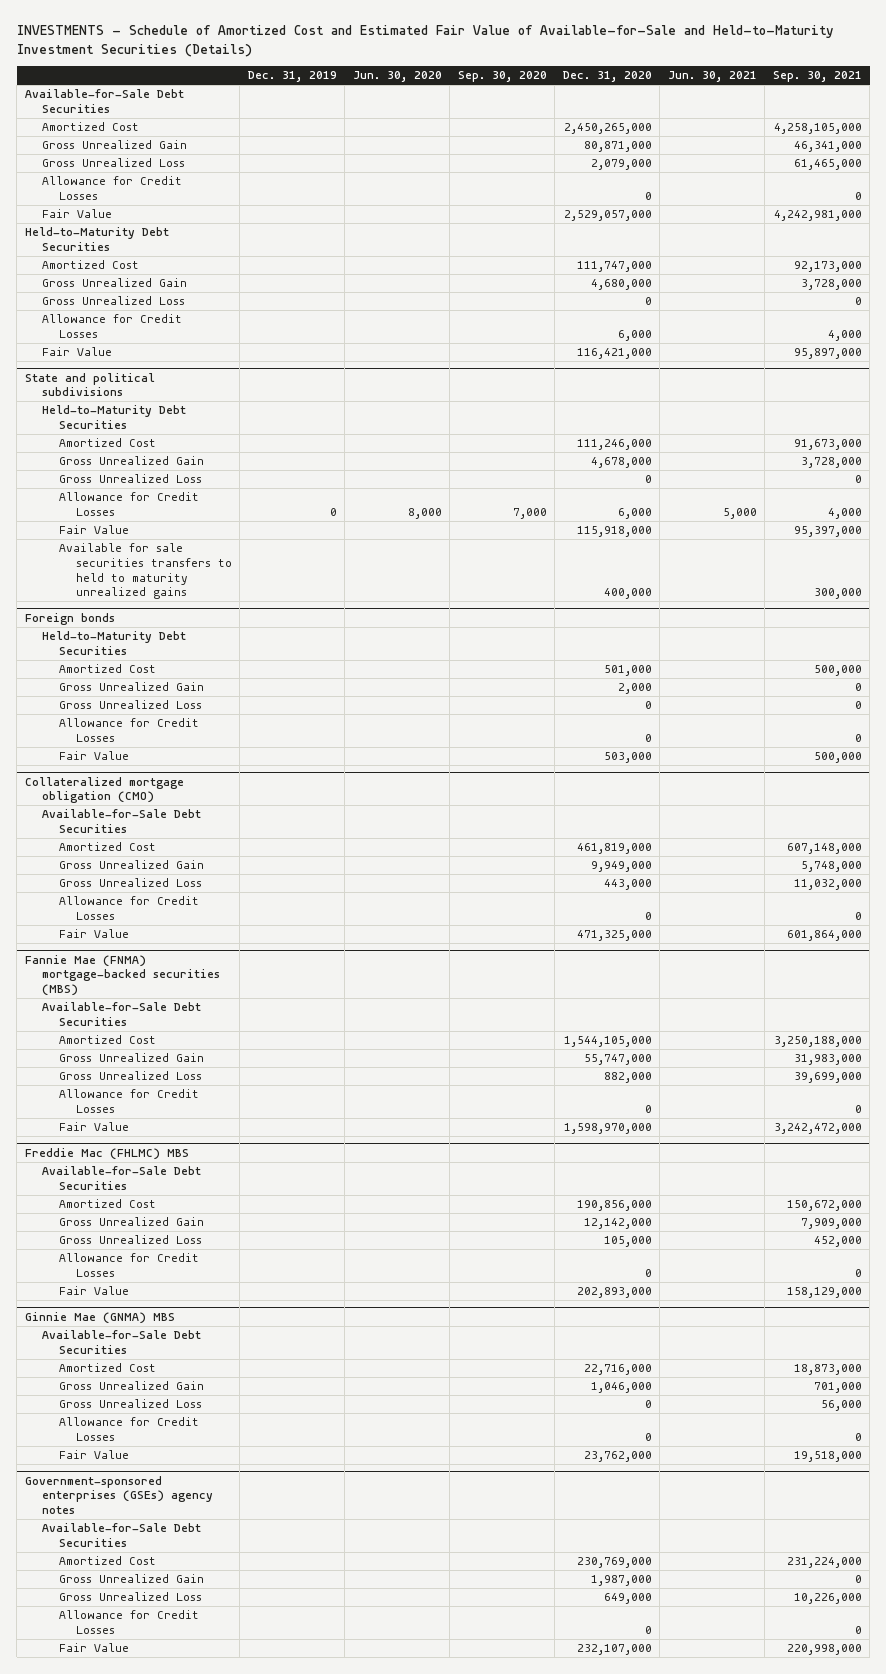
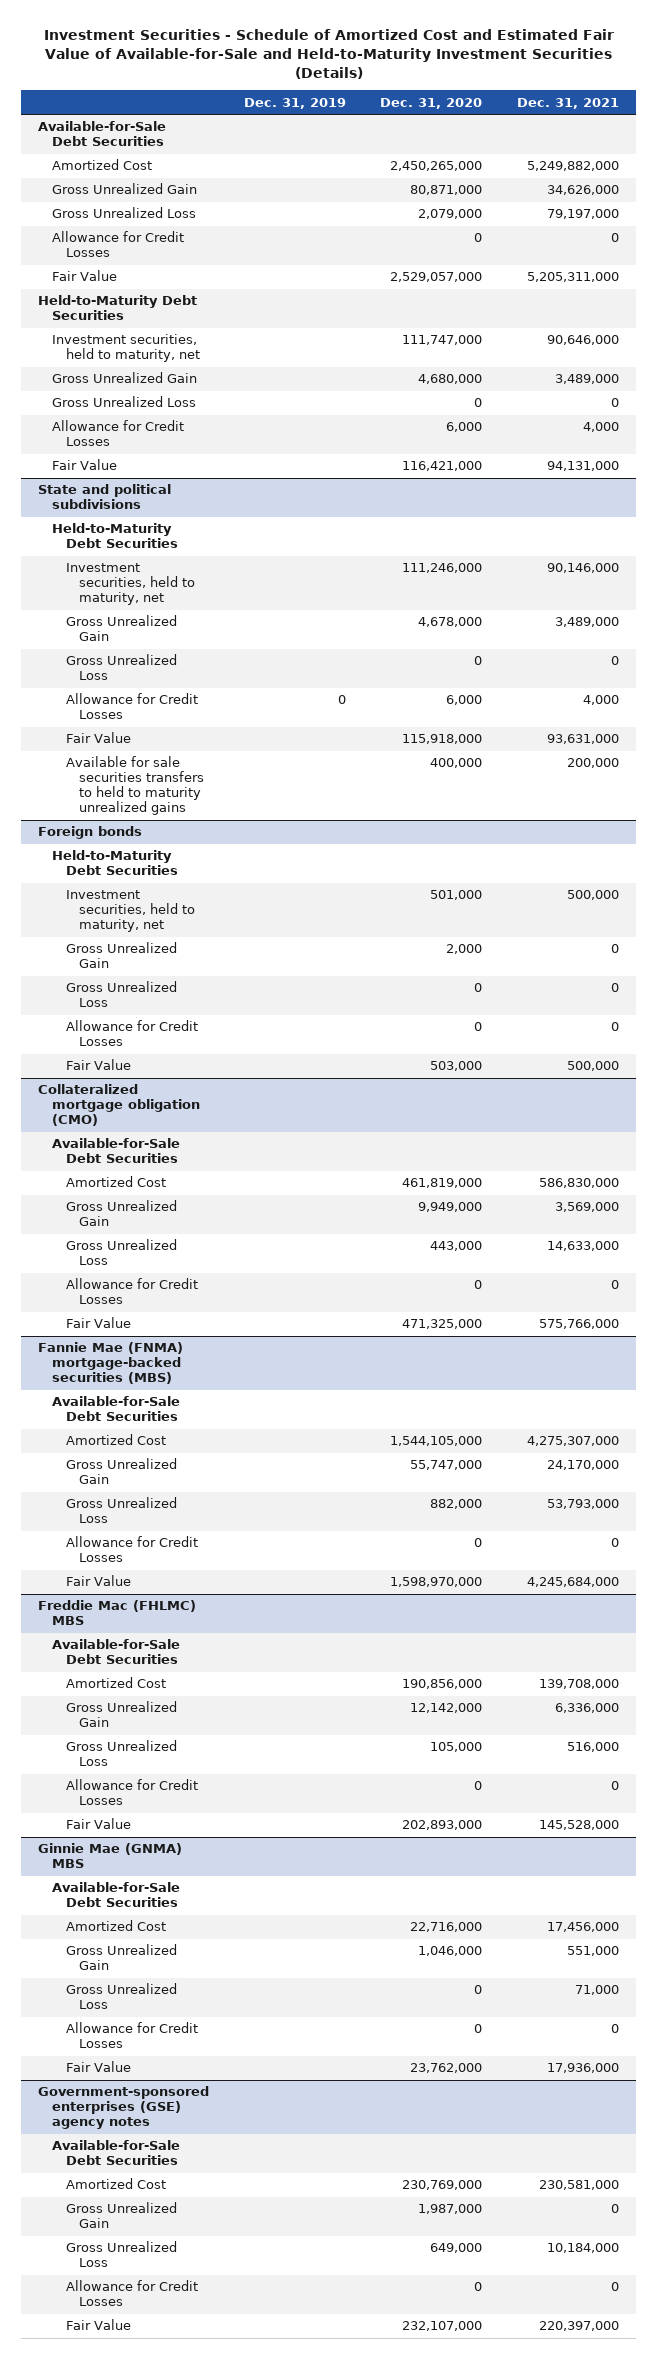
- INVESTMENTS - Schedule of Amortized Cost and Estimated Fair Value of Available-for-Sale and Held-to-Maturity Investment Securities (Details)
+ Investment Securities - Schedule of Amortized Cost and Estimated Fair Value of Available-for-Sale and Held-to-Maturity Investment Securities (Details)
- | Dec. 31, 2019 | Jun. 30, 2020 | Sep. 30, 2020 | Dec. 31, 2020 | Jun. 30, 2021 | Sep. 30, 2021
+ | Dec. 31, 2019 | Dec. 31, 2020 | Dec. 31, 2021
- Amortized Cost | | | | 111,747,000 | | 92,173,000
+ Investment securities, held to maturity, net | | 111,747,000 | 90,646,000
@ State and political subdivisions
- Amortized Cost | | | | 111,246,000 | | 91,673,000
+ Investment securities, held to maturity, net | | 111,246,000 | 90,146,000
@ Foreign bonds
- Amortized Cost | | | | 501,000 | | 500,000
+ Investment securities, held to maturity, net | | 501,000 | 500,000
- Government-sponsored enterprises (GSEs) agency notes
+ Government-sponsored enterprises (GSE) agency notes

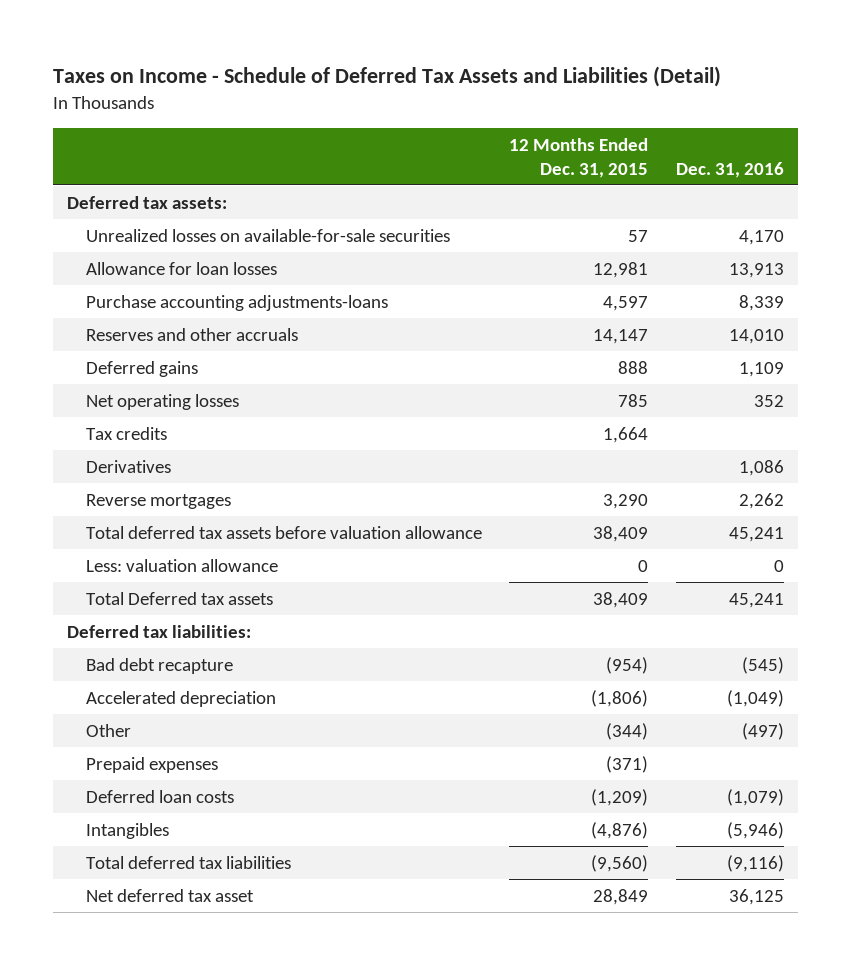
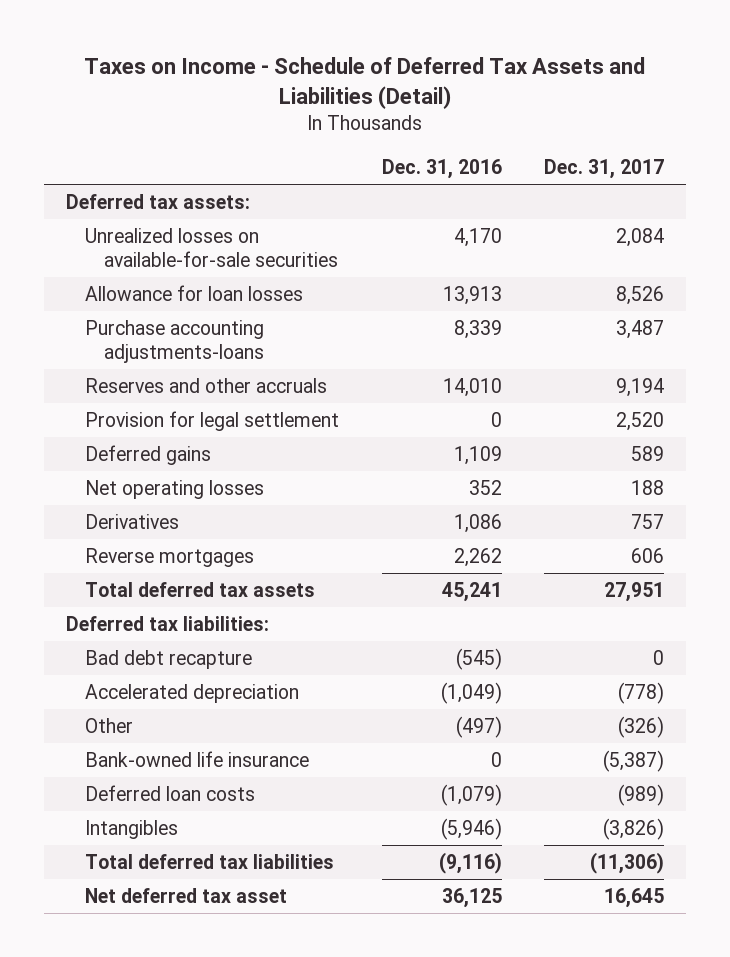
- | 12 Months Ended Dec. 31, 2015 | Dec. 31, 2016
+ | Dec. 31, 2016 | Dec. 31, 2017
+ Provision for legal settlement | 0 | 2,520
- Tax credits | 1,664 |
- Total deferred tax assets before valuation allowance | 38,409 | 45,241
- Less: valuation allowance | 0 | 0
- Total Deferred tax assets | 38,409 | 45,241
+ Total deferred tax assets | 45,241 | 27,951
- Prepaid expenses | (371) |
+ Bank-owned life insurance | 0 | (5,387)

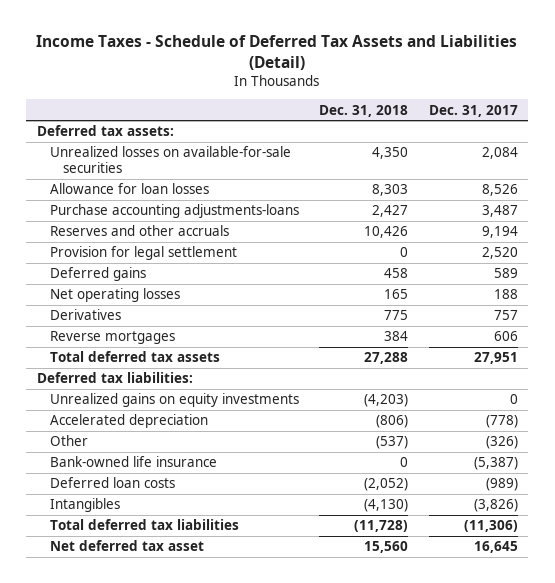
- Taxes on Income - Schedule of Deferred Tax Assets and Liabilities (Detail)
+ Income Taxes - Schedule of Deferred Tax Assets and Liabilities (Detail)
- | Dec. 31, 2016 | Dec. 31, 2017
+ | Dec. 31, 2018 | Dec. 31, 2017
- Bad debt recapture | (545) | 0
+ Unrealized gains on equity investments | (4,203) | 0

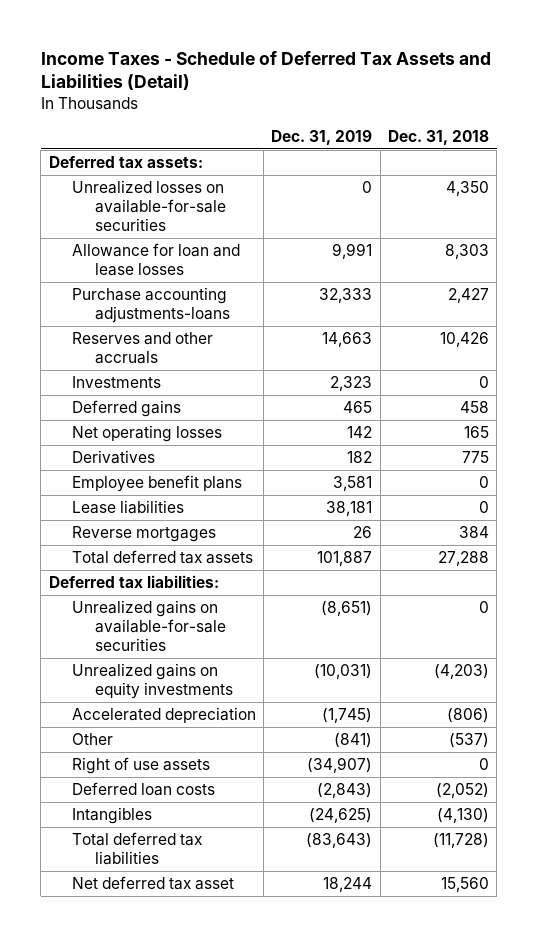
- | Dec. 31, 2018 | Dec. 31, 2017
+ | Dec. 31, 2019 | Dec. 31, 2018
- Allowance for loan losses | 8,303 | 8,526
+ Allowance for loan and lease losses | 9,991 | 8,303
- Provision for legal settlement | 0 | 2,520
+ Investments | 2,323 | 0
+ Employee benefit plans | 3,581 | 0
+ Lease liabilities | 38,181 | 0
+ Unrealized gains on available-for-sale securities | (8,651) | 0
- Bank-owned life insurance | 0 | (5,387)
+ Right of use assets | (34,907) | 0

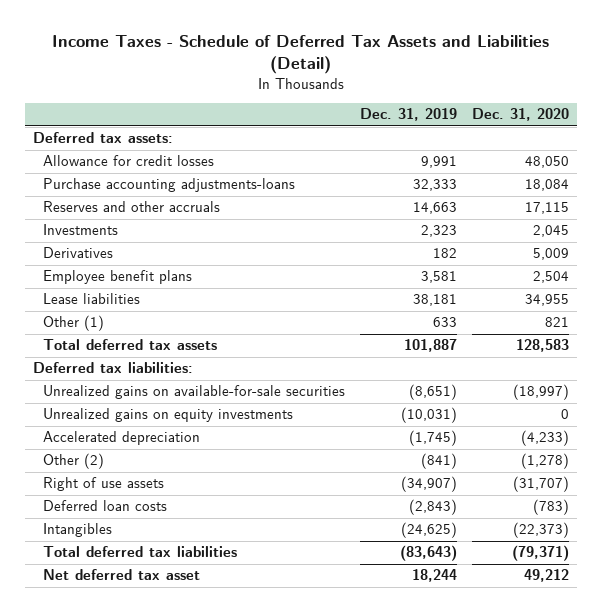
- | Dec. 31, 2019 | Dec. 31, 2018
+ | Dec. 31, 2019 | Dec. 31, 2020
- Unrealized losses on available-for-sale securities | 0 | 4,350
- Allowance for loan and lease losses | 9,991 | 8,303
+ Allowance for credit losses | 9,991 | 48,050
- Deferred gains | 465 | 458
- Net operating losses | 142 | 165
- Reverse mortgages | 26 | 384
+ Other (1) | 633 | 821
- Other | (841) | (537)
+ Other (2) | (841) | (1,278)

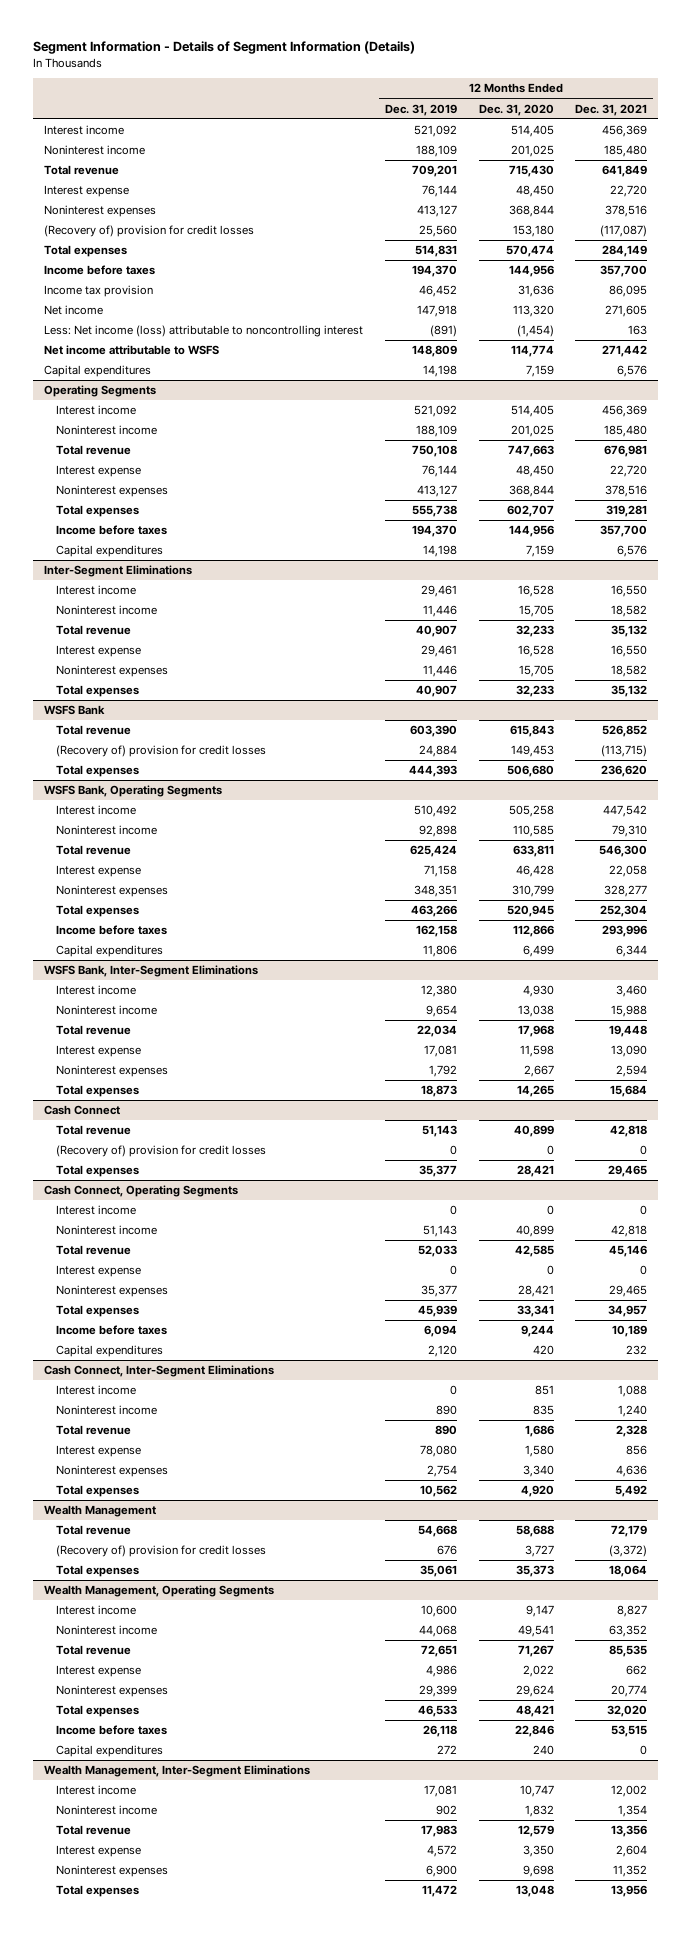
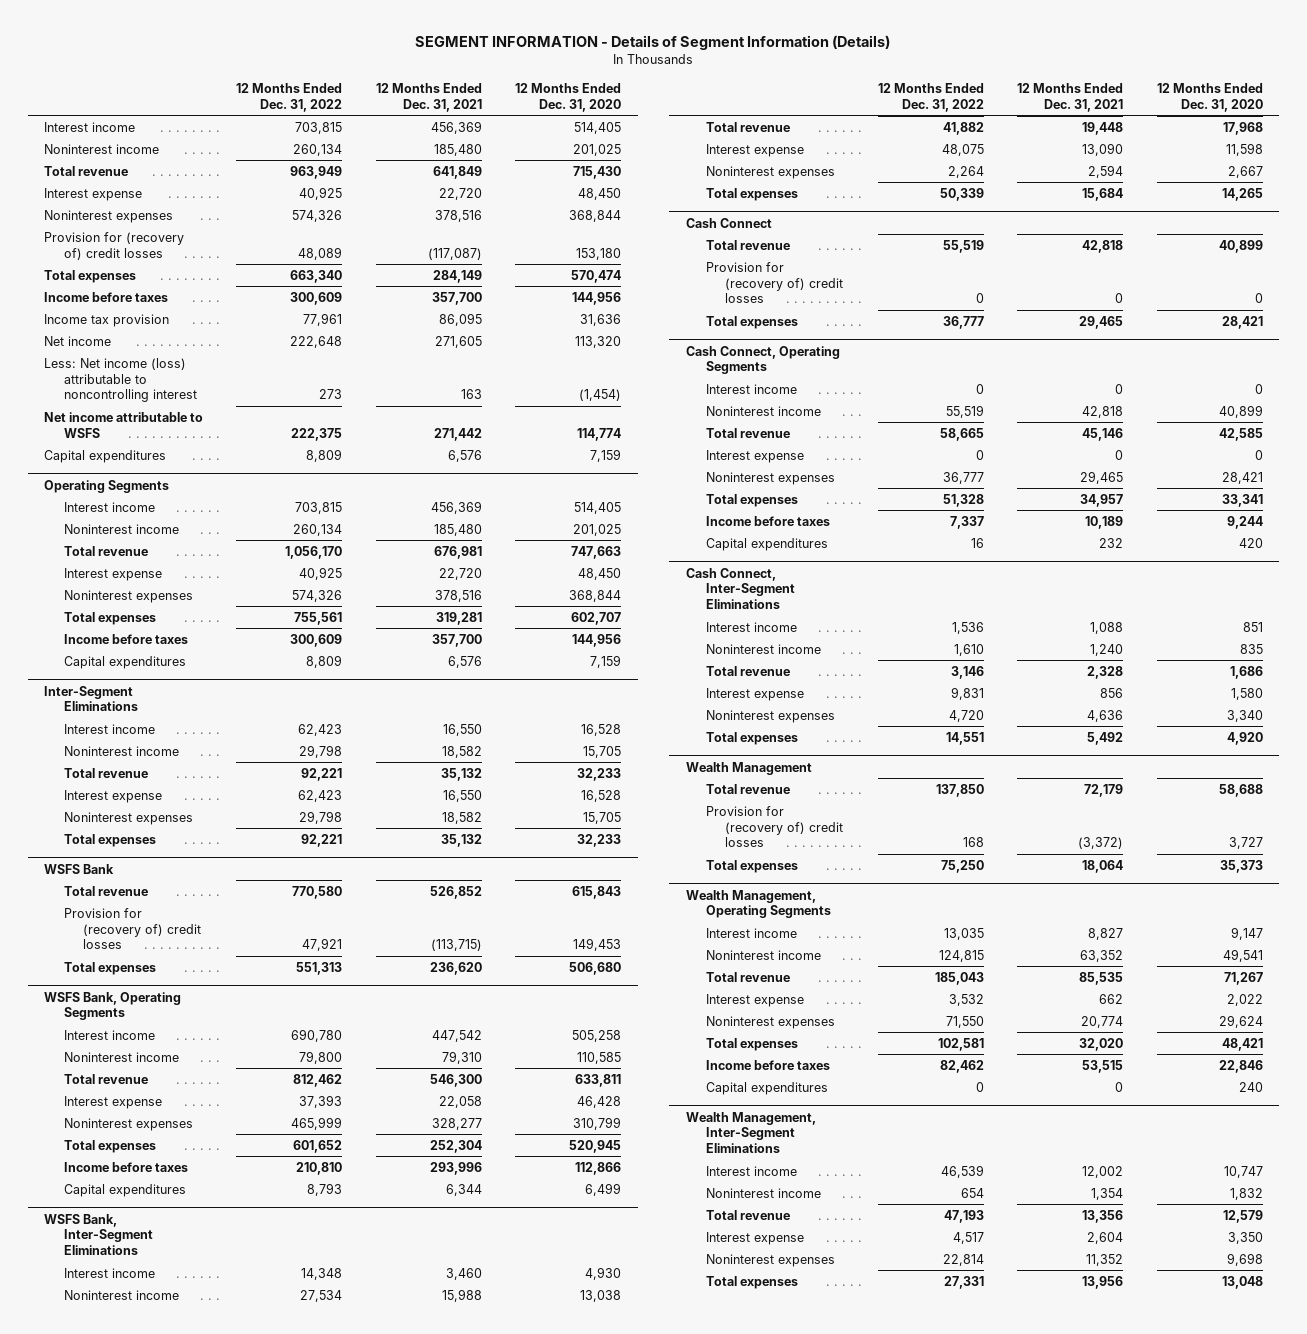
- Segment Information - Details of Segment Information (Details)
+ SEGMENT INFORMATION - Details of Segment Information (Details)
- | 12 Months Ended Dec. 31, 2019 | 12 Months Ended Dec. 31, 2020 | 12 Months Ended Dec. 31, 2021
+ | 12 Months Ended Dec. 31, 2022 | 12 Months Ended Dec. 31, 2021 | 12 Months Ended Dec. 31, 2020
- (Recovery of) provision for credit losses | 25,560 | 153,180 | (117,087)
+ Provision for (recovery of) credit losses | 48,089 | (117,087) | 153,180
@ WSFS Bank
- (Recovery of) provision for credit losses | 24,884 | 149,453 | (113,715)
+ Provision for (recovery of) credit losses | 47,921 | (113,715) | 149,453
@ Cash Connect
- (Recovery of) provision for credit losses | 0 | 0 | 0
+ Provision for (recovery of) credit losses | 0 | 0 | 0
@ Wealth Management
- (Recovery of) provision for credit losses | 676 | 3,727 | (3,372)
+ Provision for (recovery of) credit losses | 168 | (3,372) | 3,727

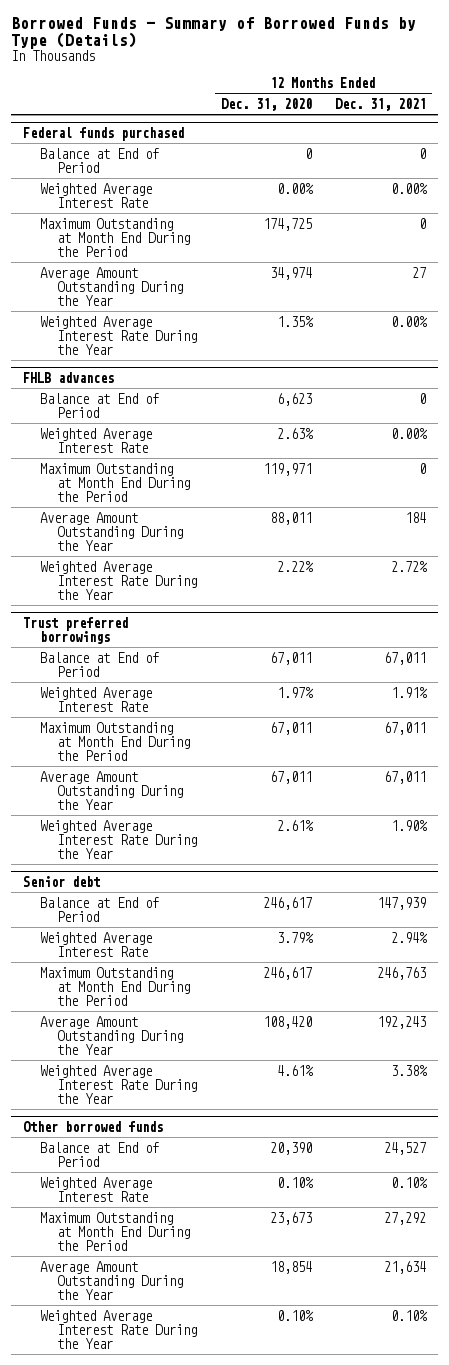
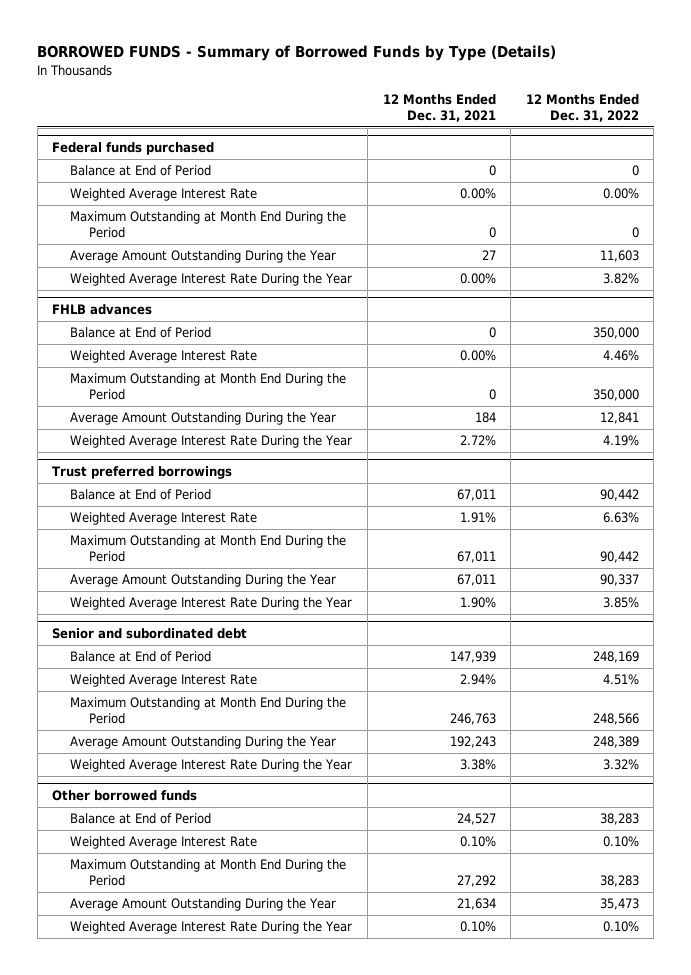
- Borrowed Funds - Summary of Borrowed Funds by Type (Details)
+ BORROWED FUNDS - Summary of Borrowed Funds by Type (Details)
- | 12 Months Ended Dec. 31, 2020 | 12 Months Ended Dec. 31, 2021
+ | 12 Months Ended Dec. 31, 2021 | 12 Months Ended Dec. 31, 2022
- Senior debt
+ Senior and subordinated debt

